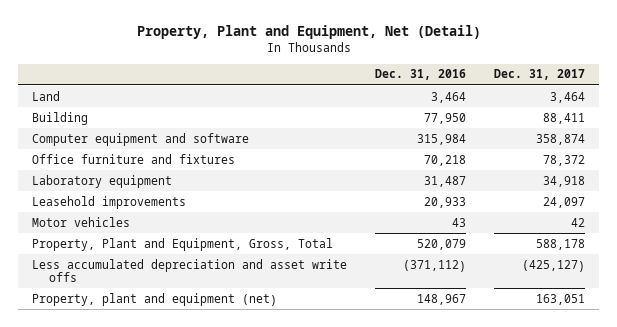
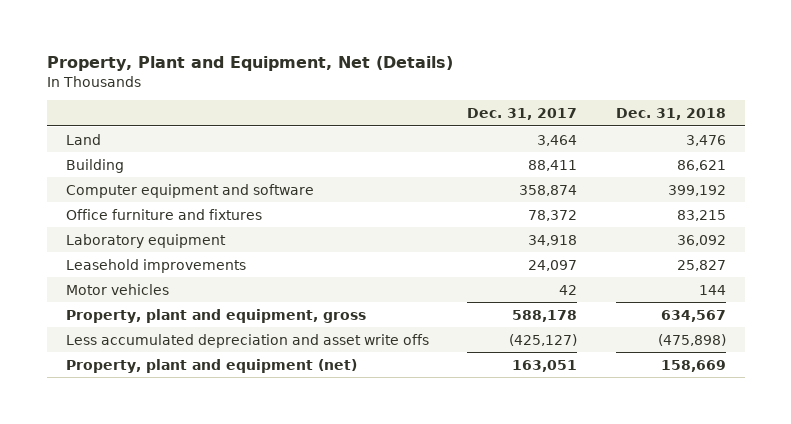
- Property, Plant and Equipment, Net (Detail)
+ Property, Plant and Equipment, Net (Details)
- | Dec. 31, 2016 | Dec. 31, 2017
+ | Dec. 31, 2017 | Dec. 31, 2018
- Property, Plant and Equipment, Gross, Total | 520,079 | 588,178
+ Property, plant and equipment, gross | 588,178 | 634,567

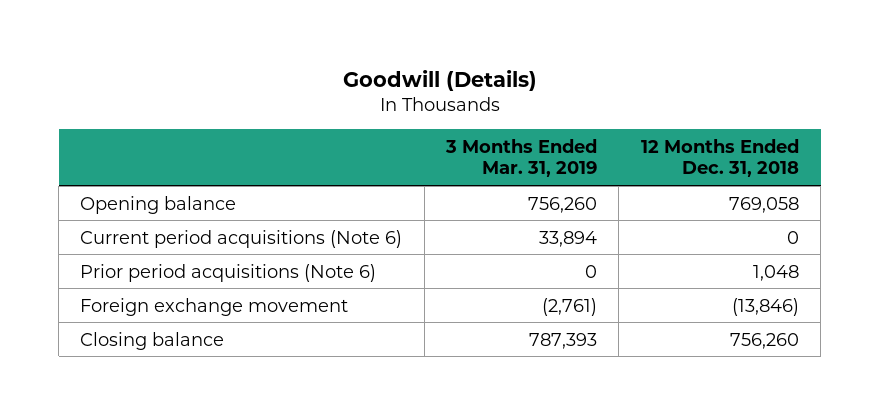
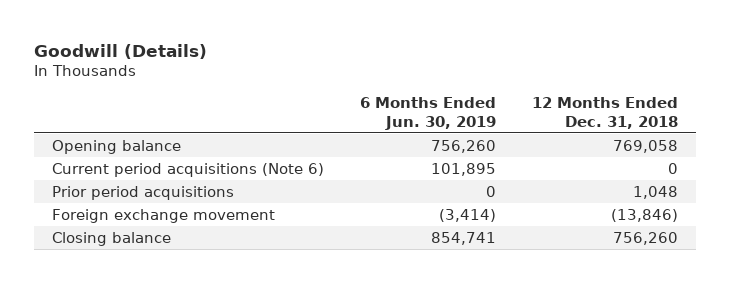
- | 3 Months Ended Mar. 31, 2019 | 12 Months Ended Dec. 31, 2018
+ | 6 Months Ended Jun. 30, 2019 | 12 Months Ended Dec. 31, 2018
- Prior period acquisitions (Note 6) | 0 | 1,048
+ Prior period acquisitions | 0 | 1,048

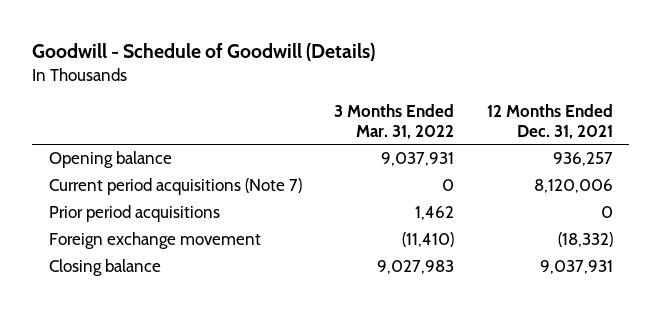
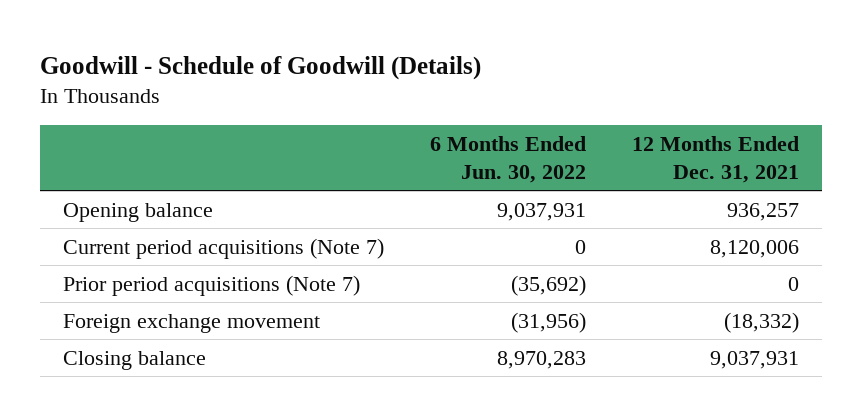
- | 3 Months Ended Mar. 31, 2022 | 12 Months Ended Dec. 31, 2021
+ | 6 Months Ended Jun. 30, 2022 | 12 Months Ended Dec. 31, 2021
- Prior period acquisitions | 1,462 | 0
+ Prior period acquisitions (Note 7) | (35,692) | 0

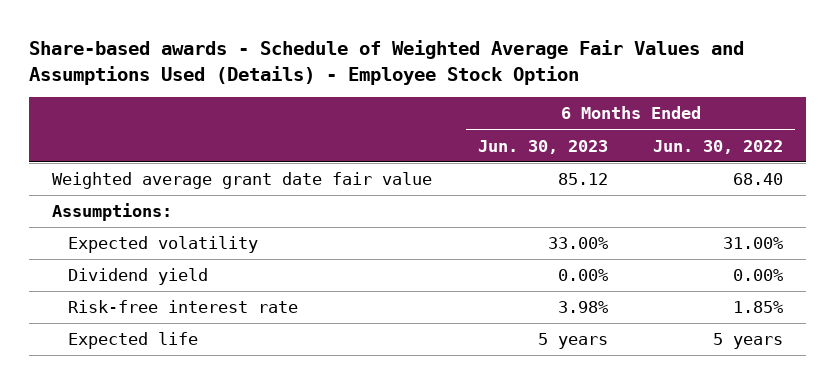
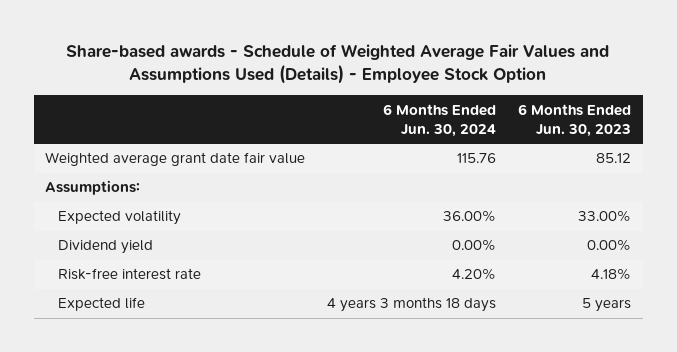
- | 6 Months Ended Jun. 30, 2023 | 6 Months Ended Jun. 30, 2022
+ | 6 Months Ended Jun. 30, 2024 | 6 Months Ended Jun. 30, 2023
- Risk-free interest rate | 3.98% | 1.85%
+ Risk-free interest rate | 4.20% | 4.18%

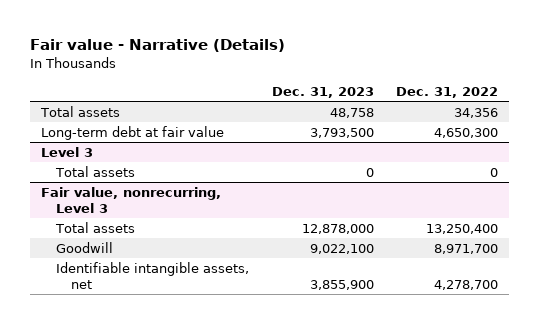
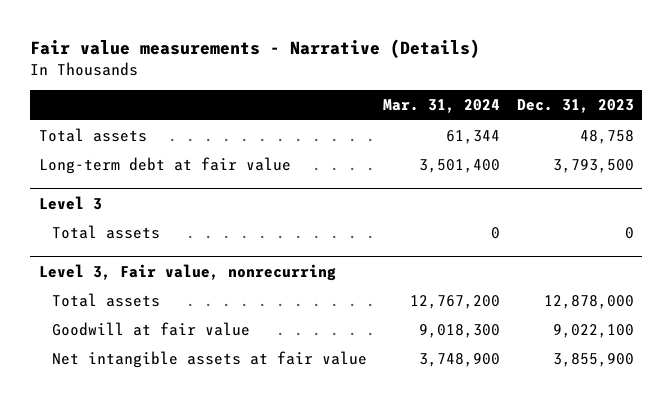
- Fair value - Narrative (Details)
+ Fair value measurements - Narrative (Details)
- | Dec. 31, 2023 | Dec. 31, 2022
+ | Mar. 31, 2024 | Dec. 31, 2023
- Fair value, nonrecurring, Level 3
+ Level 3, Fair value, nonrecurring
- Goodwill | 9,022,100 | 8,971,700
- Identifiable intangible assets, net | 3,855,900 | 4,278,700
+ Goodwill at fair value | 9,018,300 | 9,022,100
+ Net intangible assets at fair value | 3,748,900 | 3,855,900

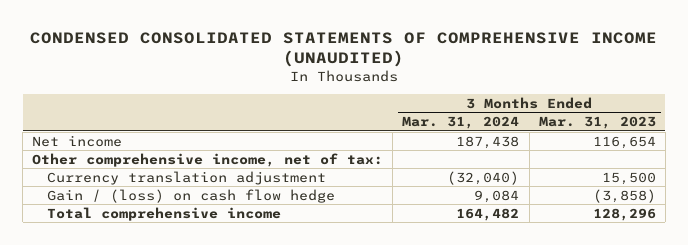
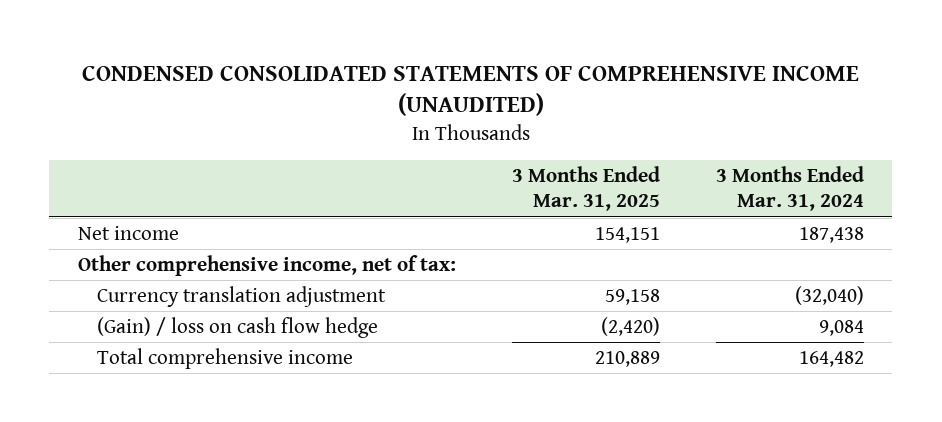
- | 3 Months Ended Mar. 31, 2024 | 3 Months Ended Mar. 31, 2023
+ | 3 Months Ended Mar. 31, 2025 | 3 Months Ended Mar. 31, 2024
- Gain / (loss) on cash flow hedge | 9,084 | (3,858)
+ (Gain) / loss on cash flow hedge | (2,420) | 9,084

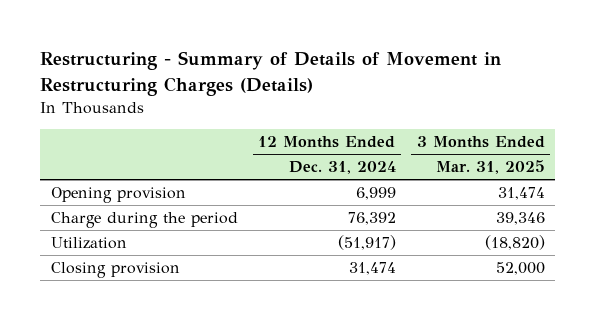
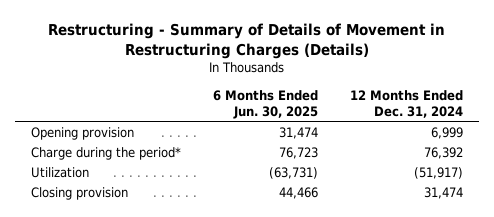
- | 12 Months Ended Dec. 31, 2024 | 3 Months Ended Mar. 31, 2025
+ | 6 Months Ended Jun. 30, 2025 | 12 Months Ended Dec. 31, 2024
- Charge during the period | 76,392 | 39,346
+ Charge during the period* | 76,723 | 76,392

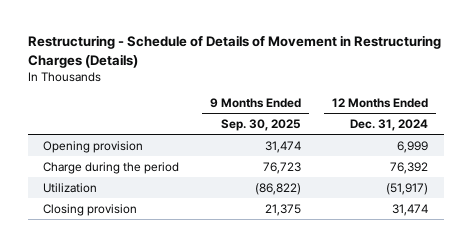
- Restructuring - Summary of Details of Movement in Restructuring Charges (Details)
+ Restructuring - Schedule of Details of Movement in Restructuring Charges (Details)
- | 6 Months Ended Jun. 30, 2025 | 12 Months Ended Dec. 31, 2024
+ | 9 Months Ended Sep. 30, 2025 | 12 Months Ended Dec. 31, 2024
- Charge during the period* | 76,723 | 76,392
+ Charge during the period | 76,723 | 76,392

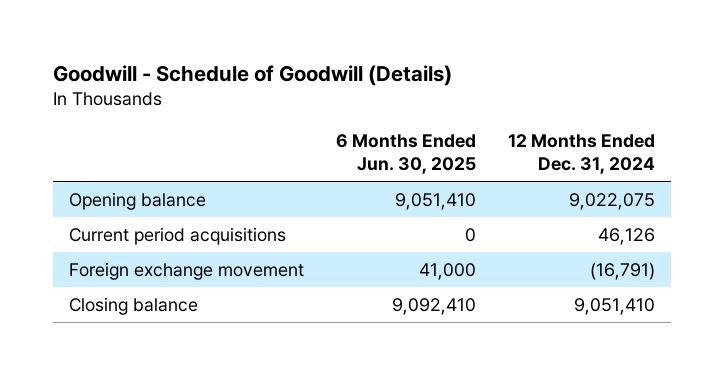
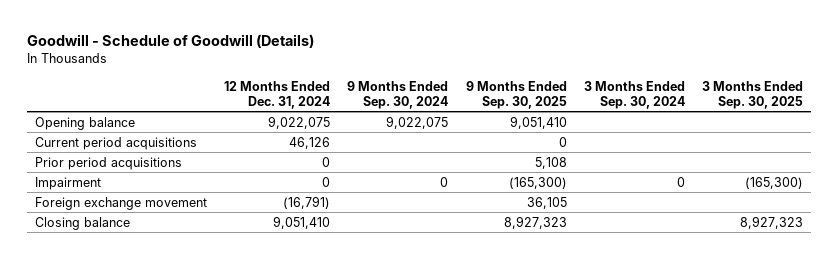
- | 6 Months Ended Jun. 30, 2025 | 12 Months Ended Dec. 31, 2024
+ | 12 Months Ended Dec. 31, 2024 | 9 Months Ended Sep. 30, 2024 | 9 Months Ended Sep. 30, 2025 | 3 Months Ended Sep. 30, 2024 | 3 Months Ended Sep. 30, 2025
+ Prior period acquisitions | 0 | | 5,108 | |
+ Impairment | 0 | 0 | (165,300) | 0 | (165,300)

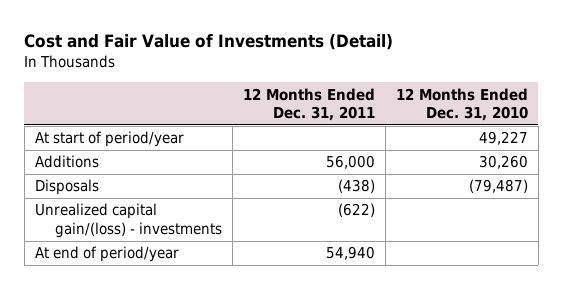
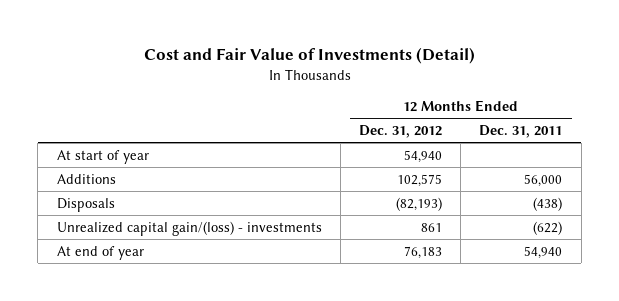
- | 12 Months Ended Dec. 31, 2011 | 12 Months Ended Dec. 31, 2010
+ | 12 Months Ended Dec. 31, 2012 | 12 Months Ended Dec. 31, 2011
- At start of period/year | | 49,227
+ At start of year | 54,940 |
- At end of period/year | 54,940 |
+ At end of year | 76,183 | 54,940

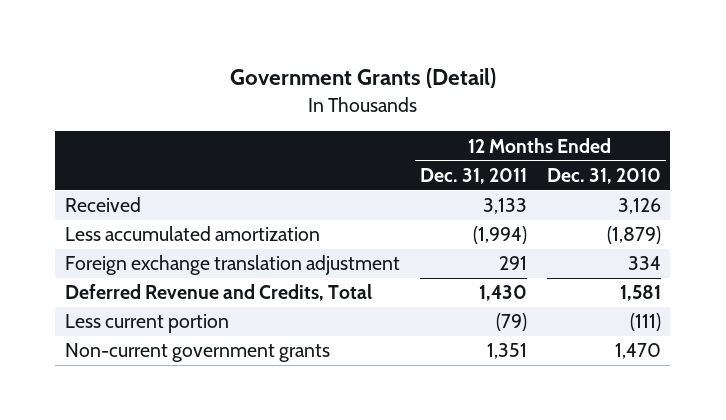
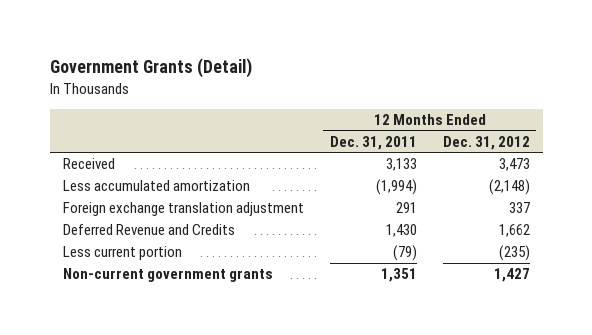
- | 12 Months Ended Dec. 31, 2011 | 12 Months Ended Dec. 31, 2010
+ | 12 Months Ended Dec. 31, 2011 | 12 Months Ended Dec. 31, 2012
- Deferred Revenue and Credits, Total | 1,430 | 1,581
+ Deferred Revenue and Credits | 1,430 | 1,662

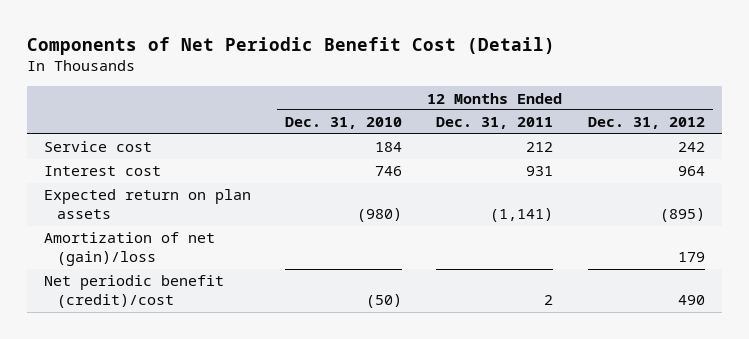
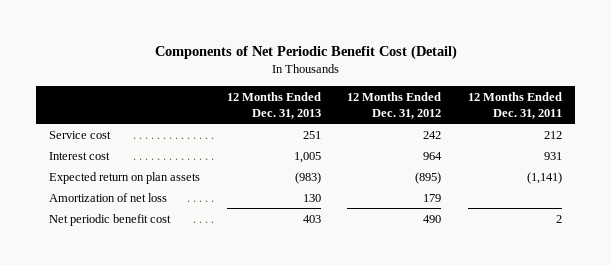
- | 12 Months Ended Dec. 31, 2010 | 12 Months Ended Dec. 31, 2011 | 12 Months Ended Dec. 31, 2012
+ | 12 Months Ended Dec. 31, 2013 | 12 Months Ended Dec. 31, 2012 | 12 Months Ended Dec. 31, 2011
- Amortization of net (gain)/loss | | | 179
- Net periodic benefit (credit)/cost | (50) | 2 | 490
+ Amortization of net loss | 130 | 179 |
+ Net periodic benefit cost | 403 | 490 | 2

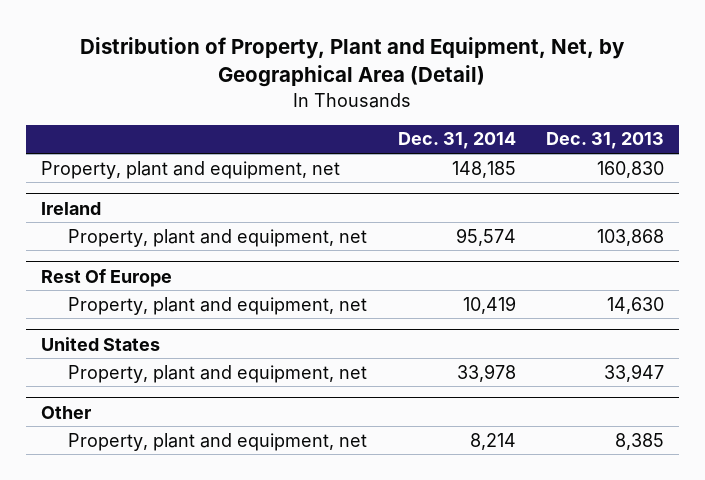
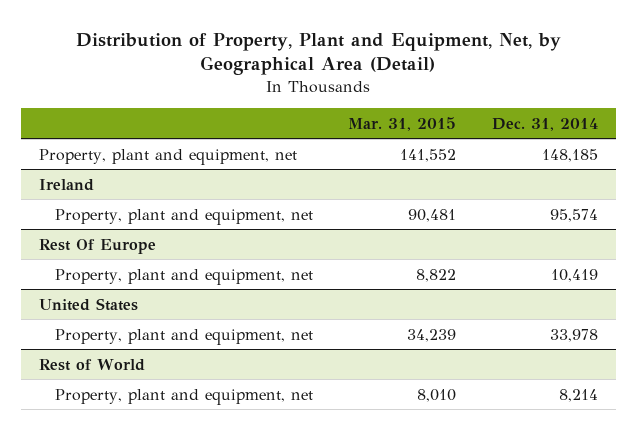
- | Dec. 31, 2014 | Dec. 31, 2013
+ | Mar. 31, 2015 | Dec. 31, 2014
- Other
+ Rest of World

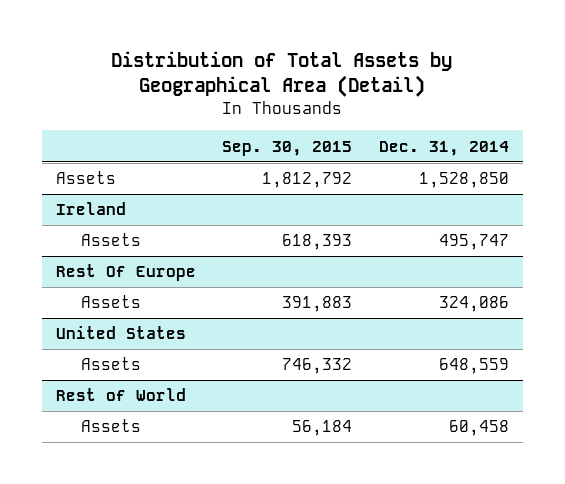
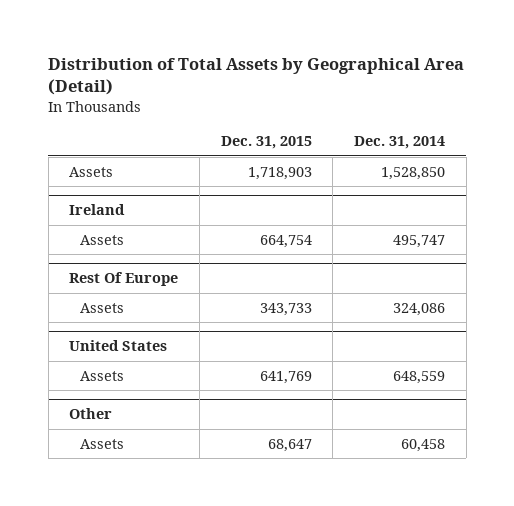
- | Sep. 30, 2015 | Dec. 31, 2014
+ | Dec. 31, 2015 | Dec. 31, 2014
- Rest of World
+ Other

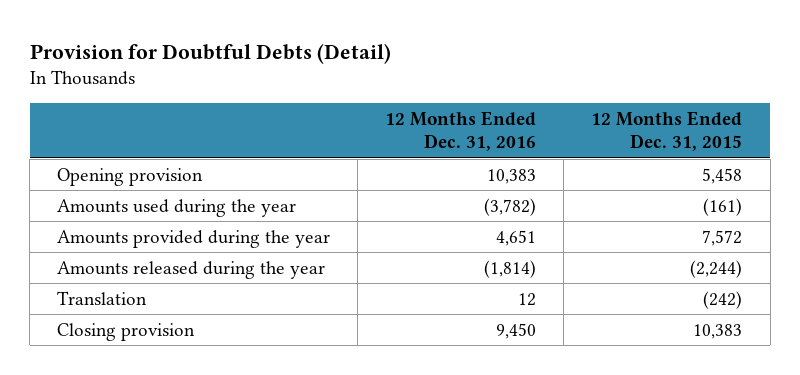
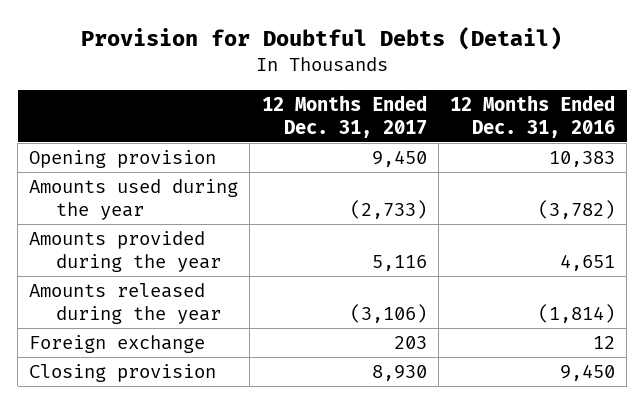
- | 12 Months Ended Dec. 31, 2016 | 12 Months Ended Dec. 31, 2015
+ | 12 Months Ended Dec. 31, 2017 | 12 Months Ended Dec. 31, 2016
- Translation | 12 | (242)
+ Foreign exchange | 203 | 12

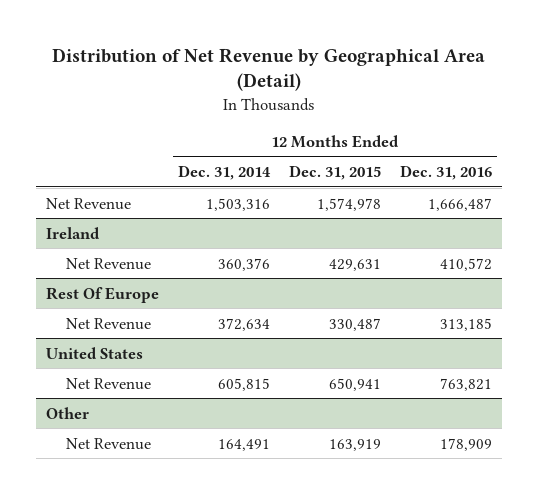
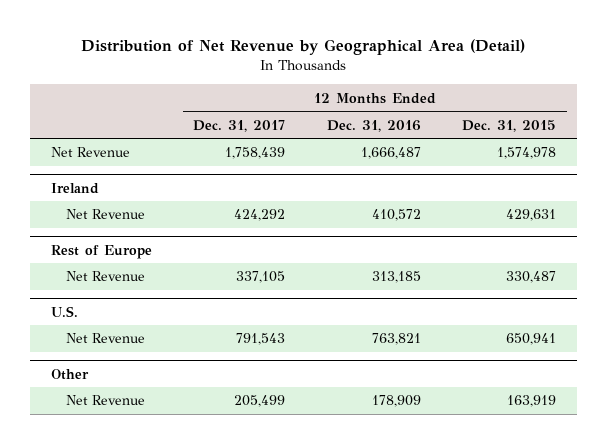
- | 12 Months Ended Dec. 31, 2014 | 12 Months Ended Dec. 31, 2015 | 12 Months Ended Dec. 31, 2016
+ | 12 Months Ended Dec. 31, 2017 | 12 Months Ended Dec. 31, 2016 | 12 Months Ended Dec. 31, 2015
- Rest Of Europe
+ Rest of Europe
- United States
+ U.S.

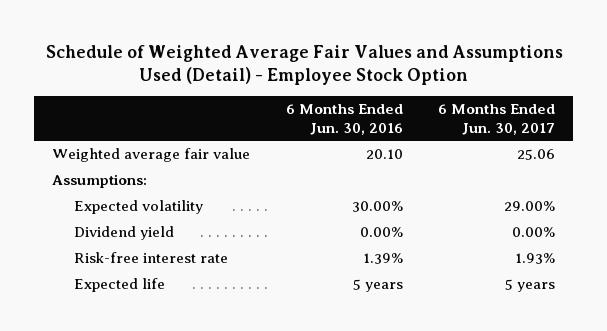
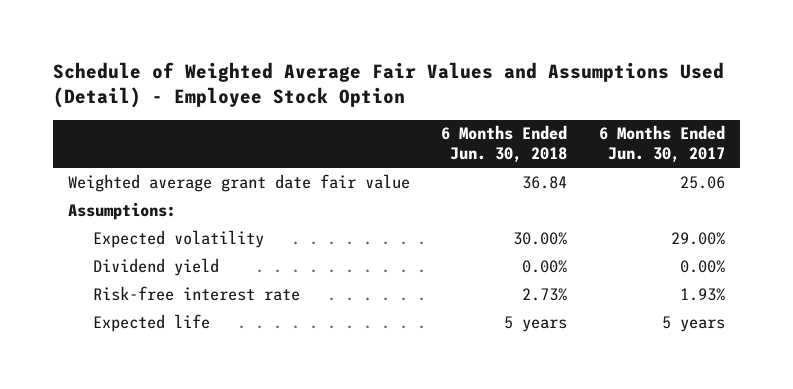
- | 6 Months Ended Jun. 30, 2016 | 6 Months Ended Jun. 30, 2017
+ | 6 Months Ended Jun. 30, 2018 | 6 Months Ended Jun. 30, 2017
- Weighted average fair value | 20.10 | 25.06
+ Weighted average grant date fair value | 36.84 | 25.06

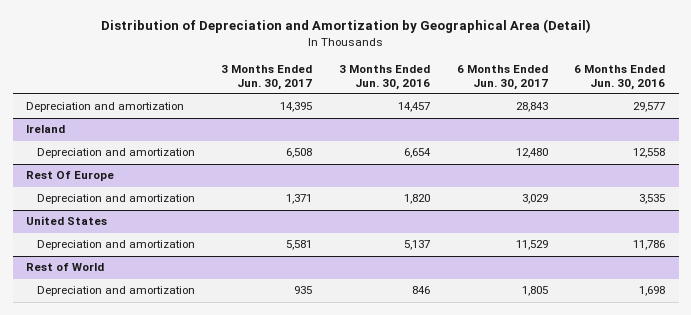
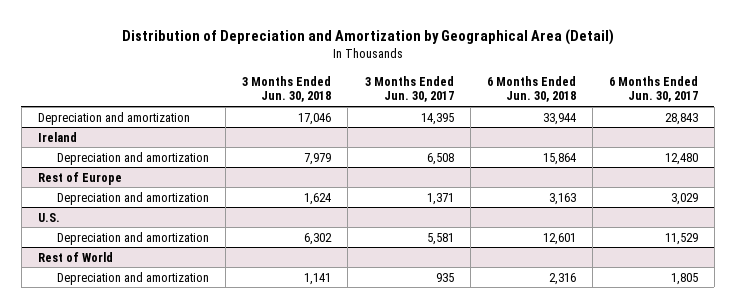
- | 3 Months Ended Jun. 30, 2017 | 3 Months Ended Jun. 30, 2016 | 6 Months Ended Jun. 30, 2017 | 6 Months Ended Jun. 30, 2016
+ | 3 Months Ended Jun. 30, 2018 | 3 Months Ended Jun. 30, 2017 | 6 Months Ended Jun. 30, 2018 | 6 Months Ended Jun. 30, 2017
- Rest Of Europe
+ Rest of Europe
- United States
+ U.S.

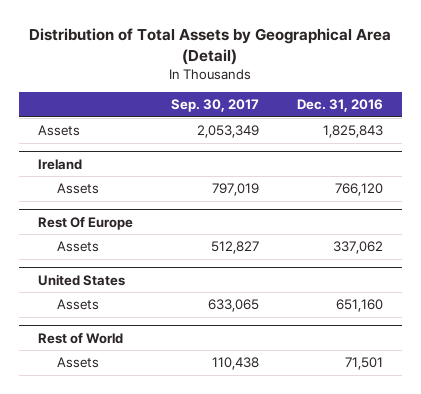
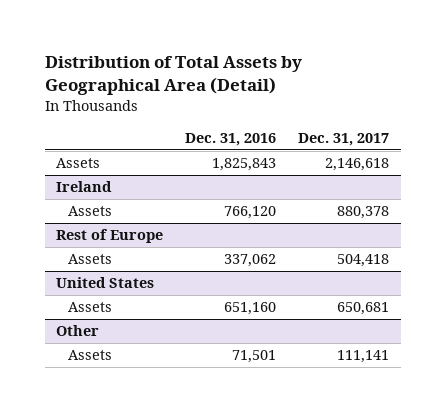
- | Sep. 30, 2017 | Dec. 31, 2016
+ | Dec. 31, 2016 | Dec. 31, 2017
- Rest Of Europe
+ Rest of Europe
- Rest of World
+ Other

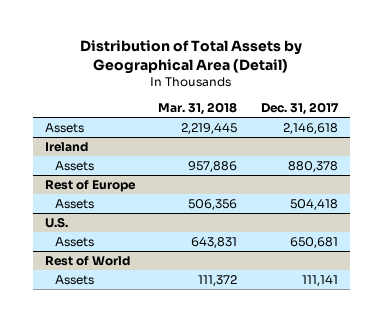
- | Dec. 31, 2016 | Dec. 31, 2017
+ | Mar. 31, 2018 | Dec. 31, 2017
- United States
+ U.S.
- Other
+ Rest of World

